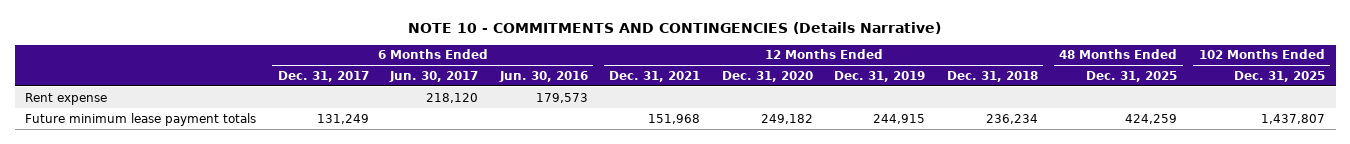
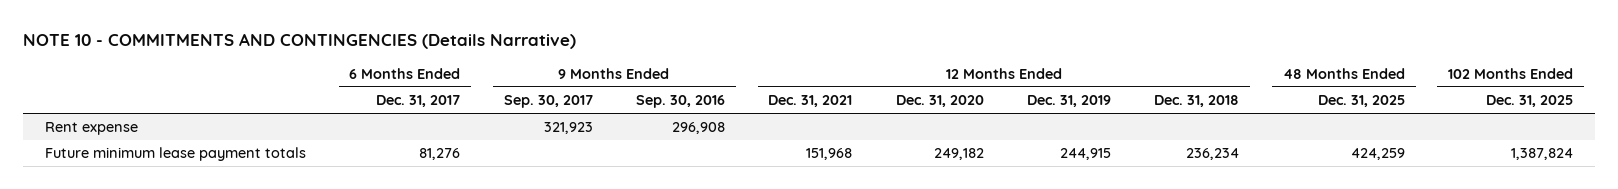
- | 6 Months Ended Dec. 31, 2017 | 6 Months Ended Jun. 30, 2017 | 6 Months Ended Jun. 30, 2016 | 12 Months Ended Dec. 31, 2021 | 12 Months Ended Dec. 31, 2020 | 12 Months Ended Dec. 31, 2019 | 12 Months Ended Dec. 31, 2018 | 48 Months Ended Dec. 31, 2025 | 102 Months Ended Dec. 31, 2025
+ | 6 Months Ended Dec. 31, 2017 | 9 Months Ended Sep. 30, 2017 | 9 Months Ended Sep. 30, 2016 | 12 Months Ended Dec. 31, 2021 | 12 Months Ended Dec. 31, 2020 | 12 Months Ended Dec. 31, 2019 | 12 Months Ended Dec. 31, 2018 | 48 Months Ended Dec. 31, 2025 | 102 Months Ended Dec. 31, 2025
- Future minimum lease payment totals | 131,249 | | | 151,968 | 249,182 | 244,915 | 236,234 | 424,259 | 1,437,807
+ Future minimum lease payment totals | 81,276 | | | 151,968 | 249,182 | 244,915 | 236,234 | 424,259 | 1,387,824

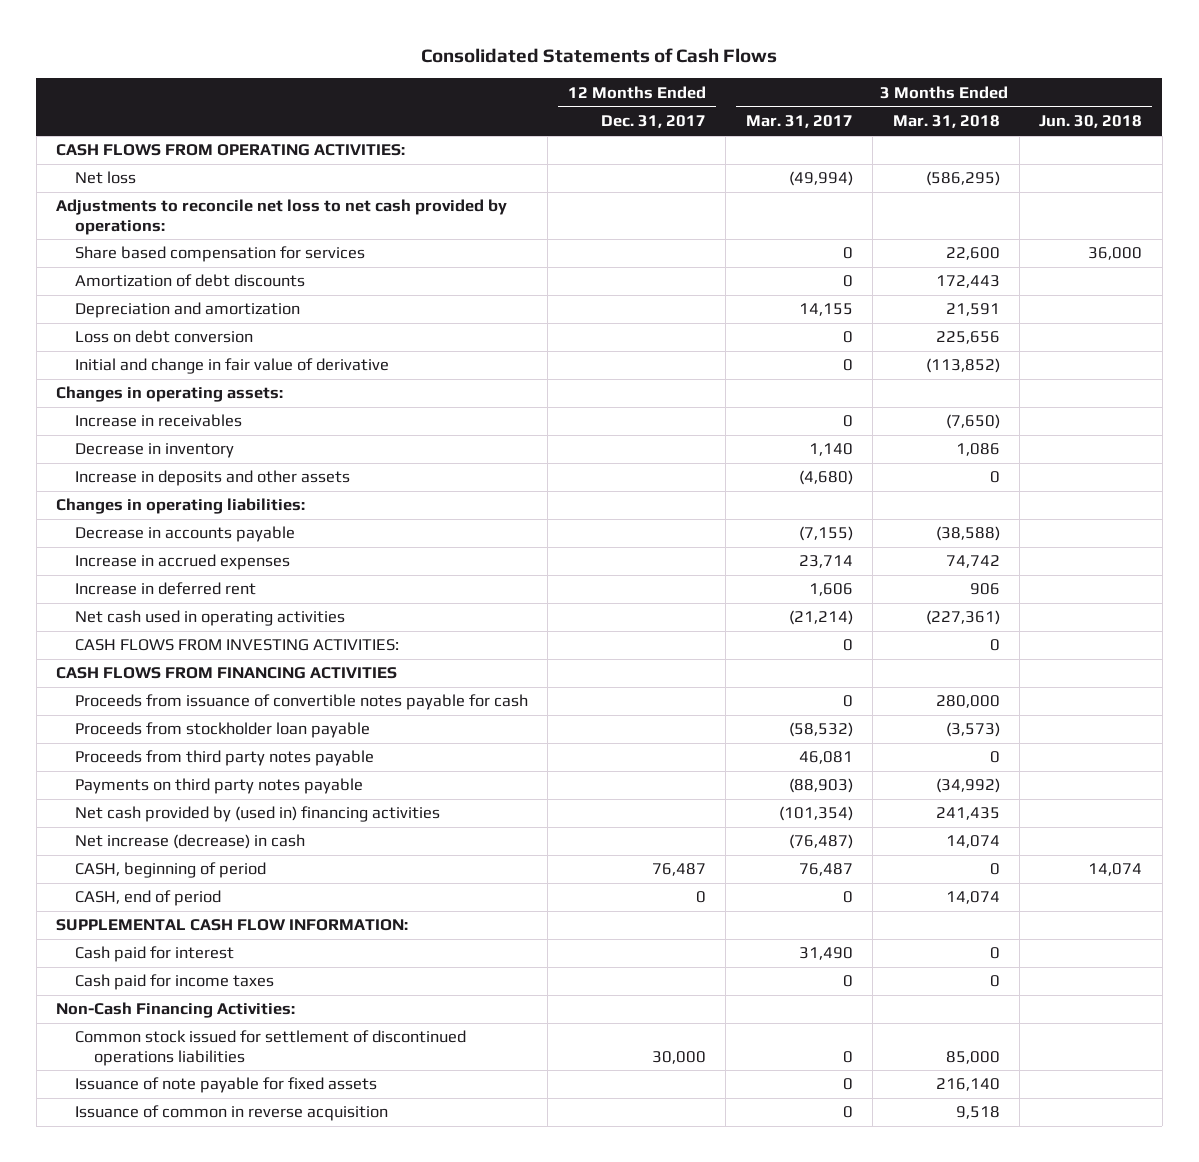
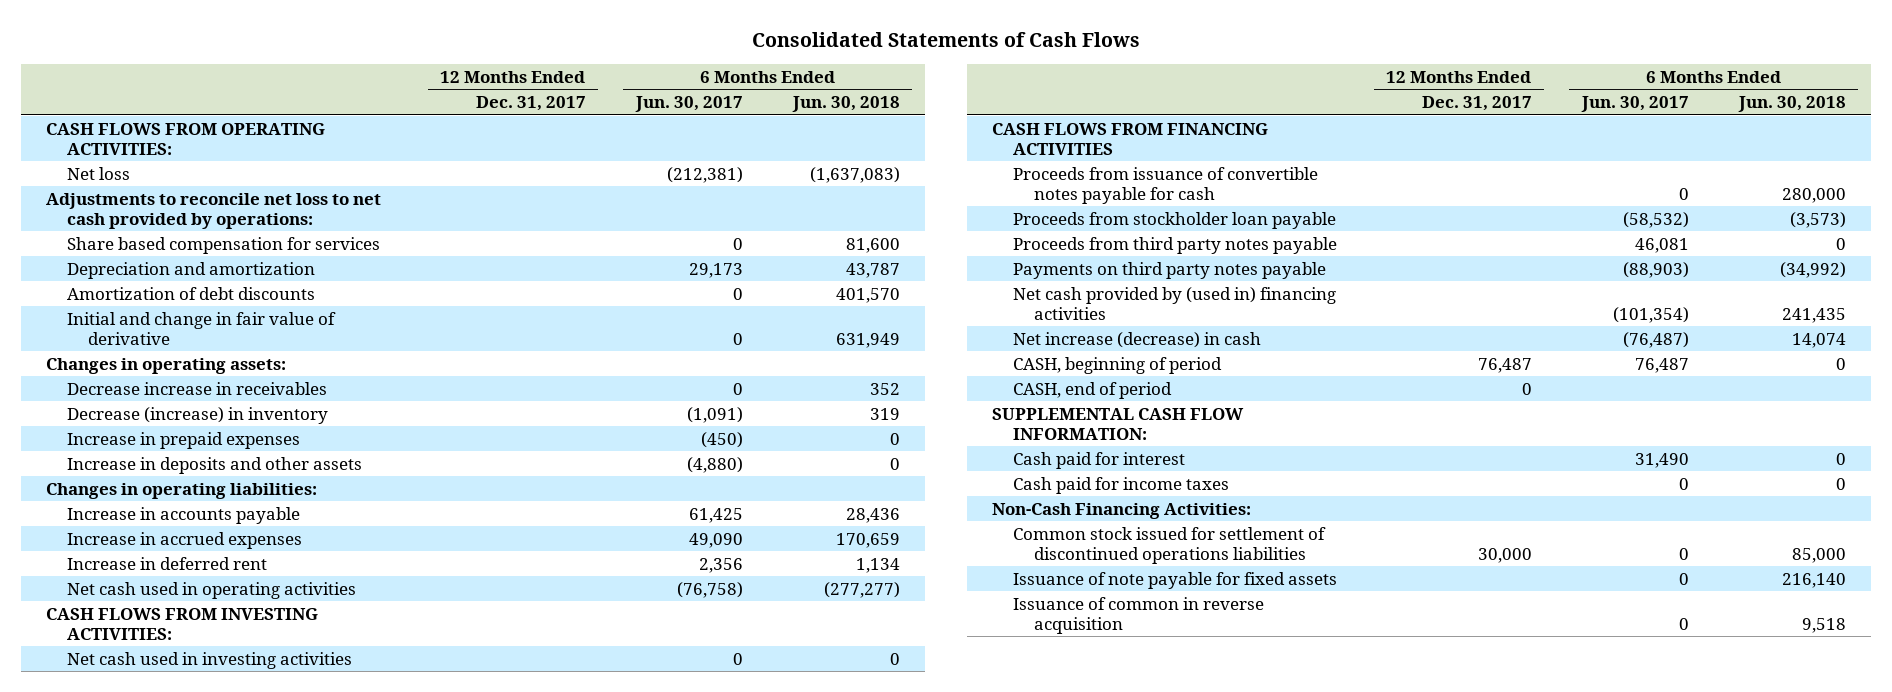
- | 12 Months Ended Dec. 31, 2017 | 3 Months Ended Mar. 31, 2017 | 3 Months Ended Mar. 31, 2018 | 3 Months Ended Jun. 30, 2018
+ | 12 Months Ended Dec. 31, 2017 | 6 Months Ended Jun. 30, 2017 | 6 Months Ended Jun. 30, 2018
- Loss on debt conversion | | 0 | 225,656 |
moved down: Amortization of debt discounts | | 0 | 401,570
- Increase in receivables | | 0 | (7,650) |
- Decrease in inventory | | 1,140 | 1,086 |
+ Decrease increase in receivables | | 0 | 352
+ Decrease (increase) in inventory | | (1,091) | 319
+ Increase in prepaid expenses | | (450) | 0
- Decrease in accounts payable | | (7,155) | (38,588) |
+ Increase in accounts payable | | 61,425 | 28,436
+ Net cash used in investing activities | | 0 | 0

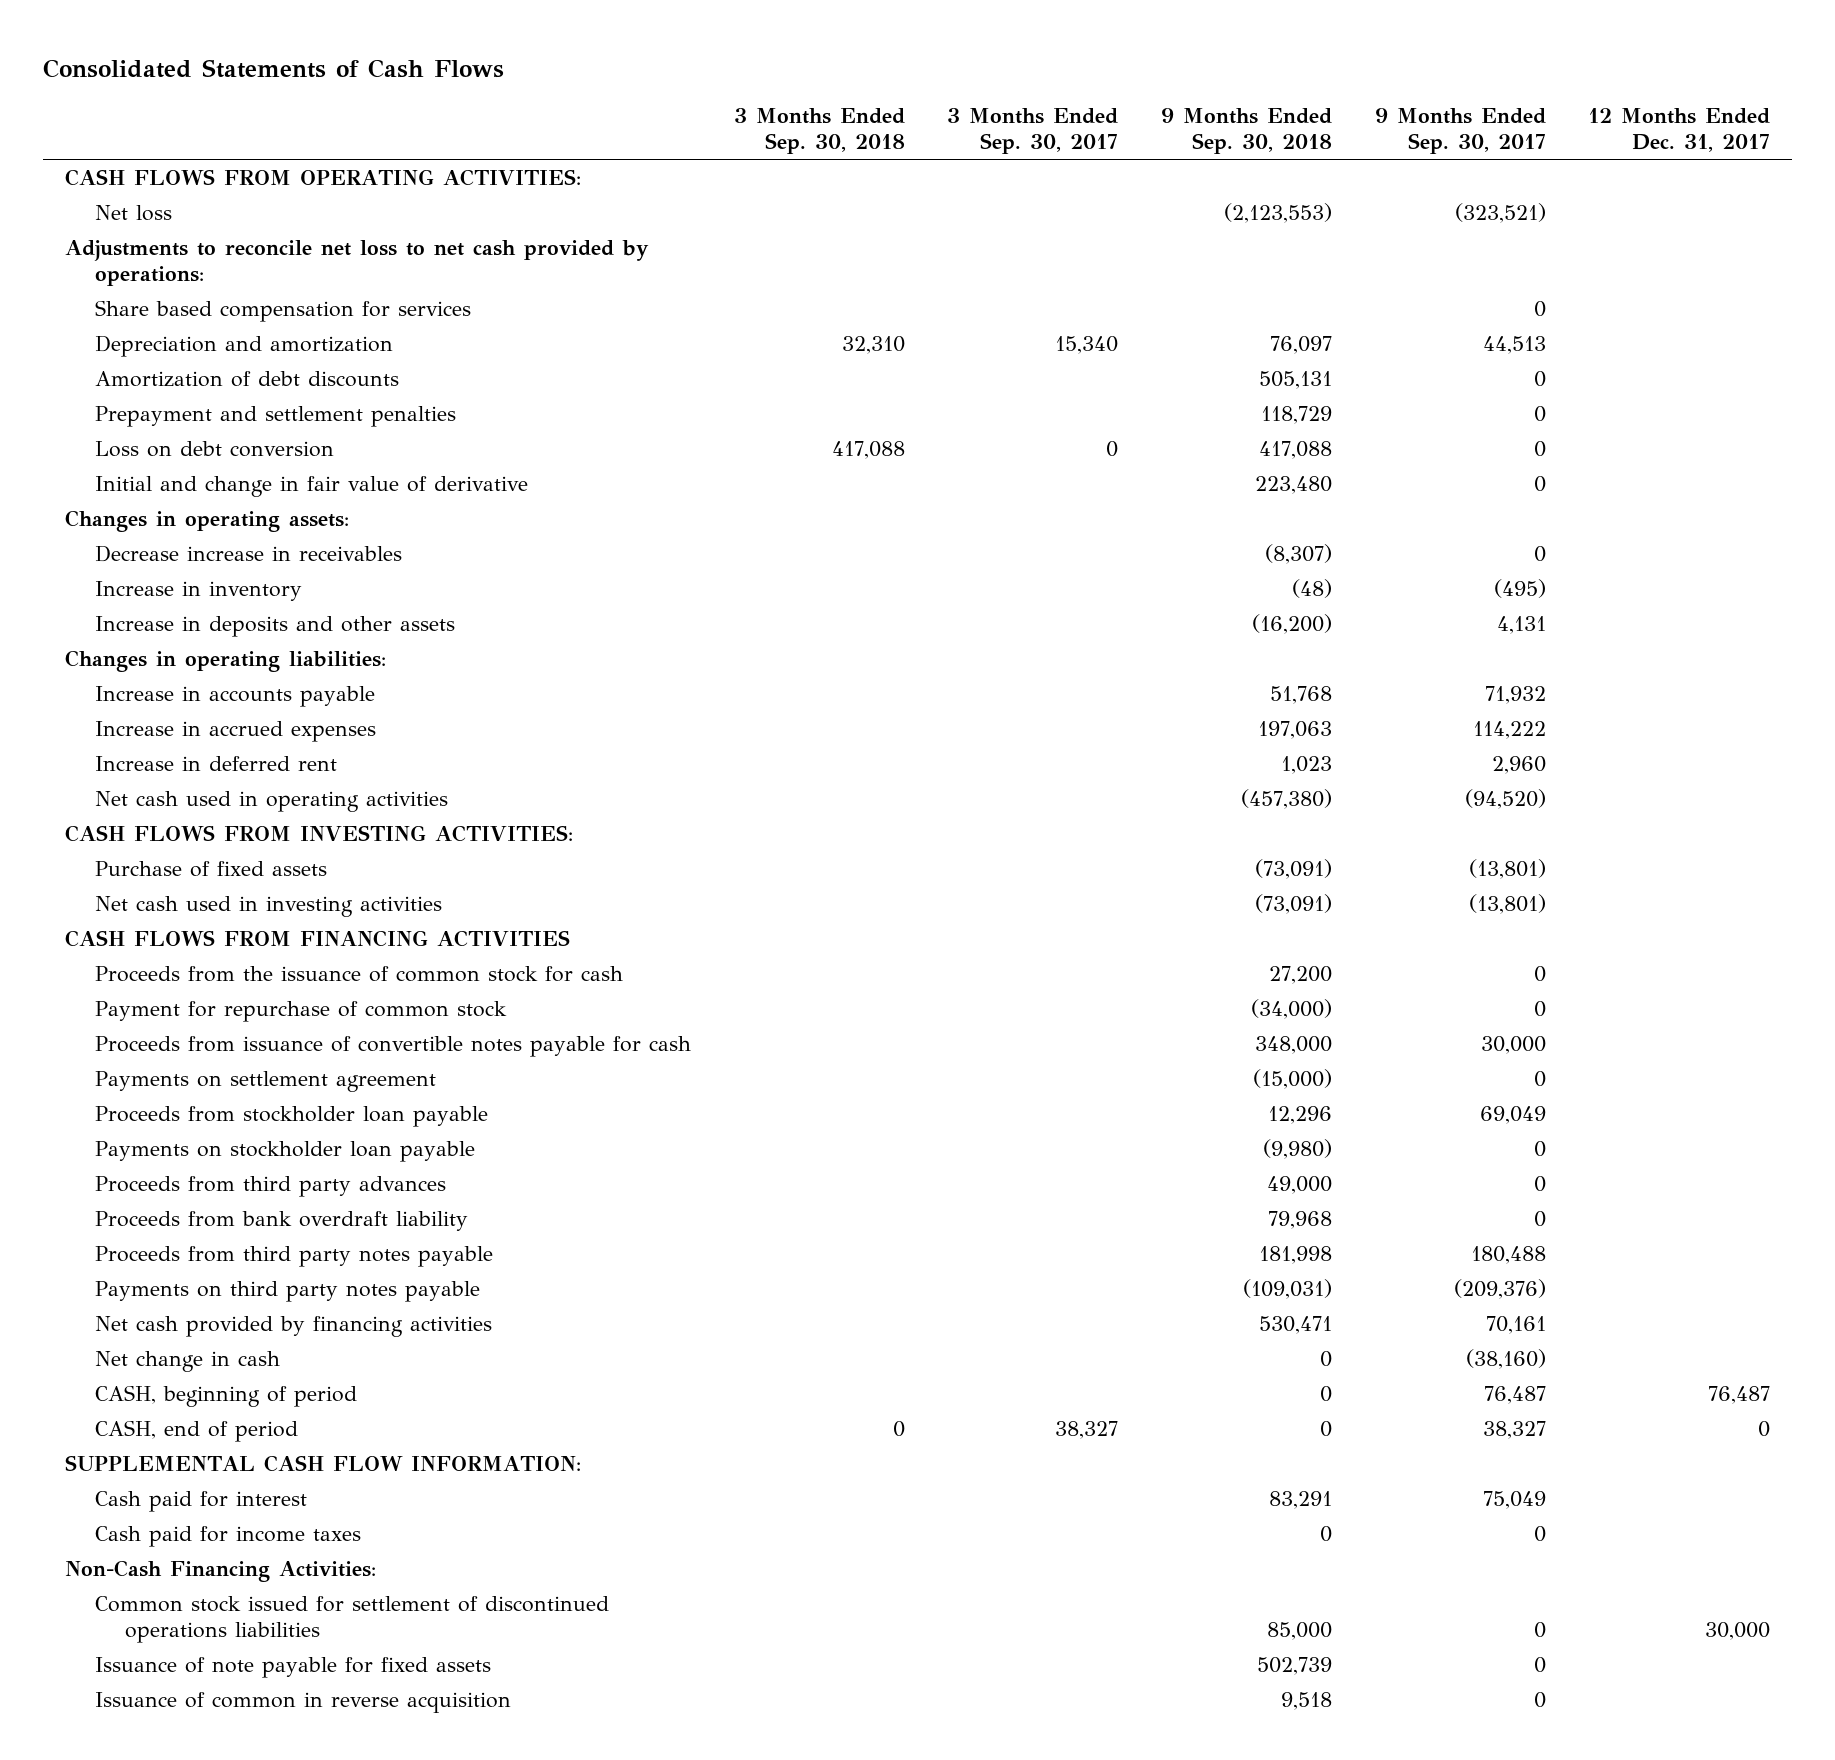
- | 12 Months Ended Dec. 31, 2017 | 6 Months Ended Jun. 30, 2017 | 6 Months Ended Jun. 30, 2018
+ | 3 Months Ended Sep. 30, 2018 | 3 Months Ended Sep. 30, 2017 | 9 Months Ended Sep. 30, 2018 | 9 Months Ended Sep. 30, 2017 | 12 Months Ended Dec. 31, 2017
+ Prepayment and settlement penalties | | | 118,729 | 0 |
+ Loss on debt conversion | 417,088 | 0 | 417,088 | 0 |
- Decrease (increase) in inventory | | (1,091) | 319
- Increase in prepaid expenses | | (450) | 0
+ Increase in inventory | | | (48) | (495) |
+ Purchase of fixed assets | | | (73,091) | (13,801) |
+ Proceeds from the issuance of common stock for cash | | | 27,200 | 0 |
+ Payment for repurchase of common stock | | | (34,000) | 0 |
+ Payments on settlement agreement | | | (15,000) | 0 |
+ Payments on stockholder loan payable | | | (9,980) | 0 |
+ Proceeds from third party advances | | | 49,000 | 0 |
+ Proceeds from bank overdraft liability | | | 79,968 | 0 |
- Net cash provided by (used in) financing activities | | (101,354) | 241,435
- Net increase (decrease) in cash | | (76,487) | 14,074
+ Net cash provided by financing activities | | | 530,471 | 70,161 |
+ Net change in cash | | | 0 | (38,160) |

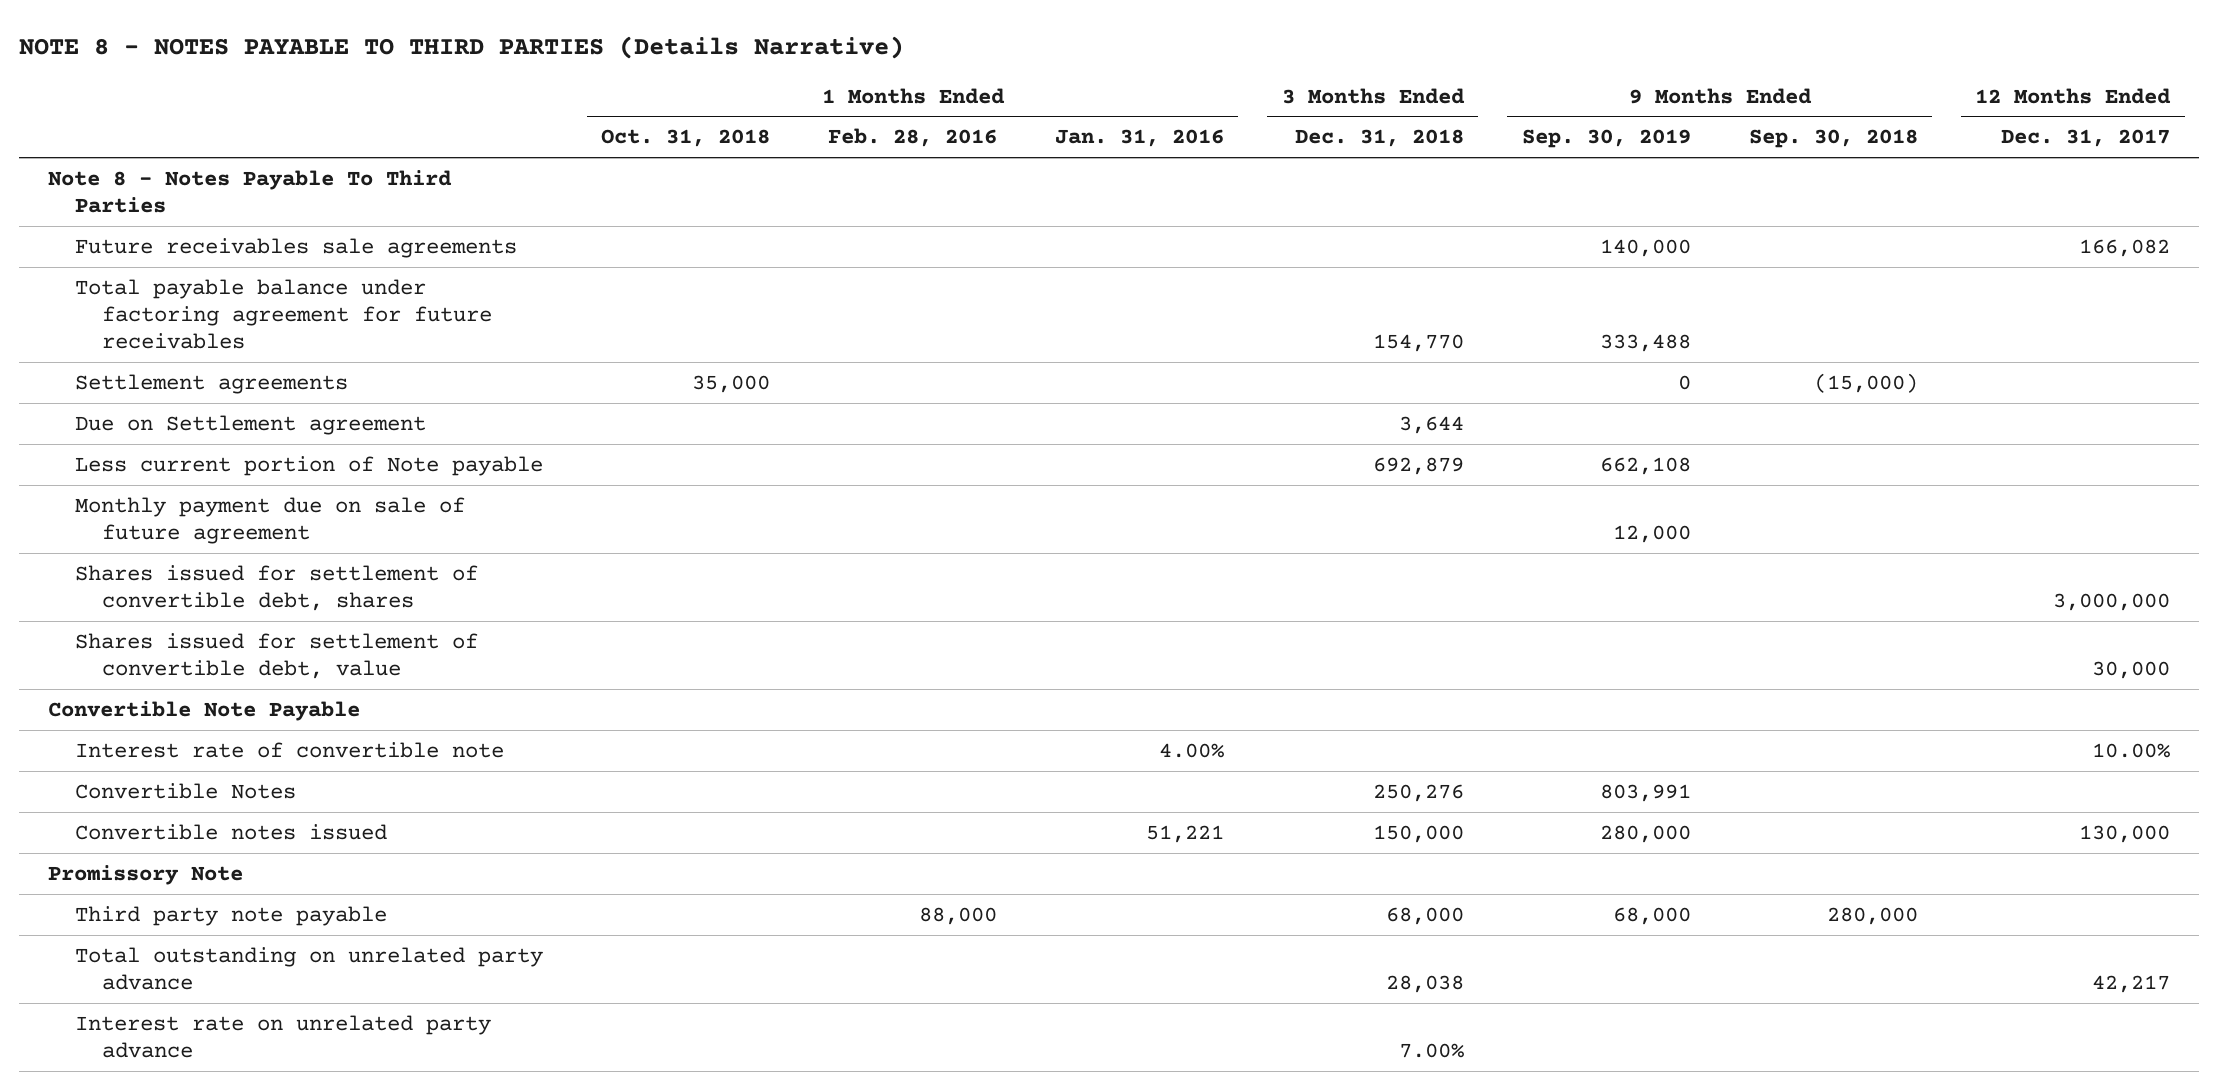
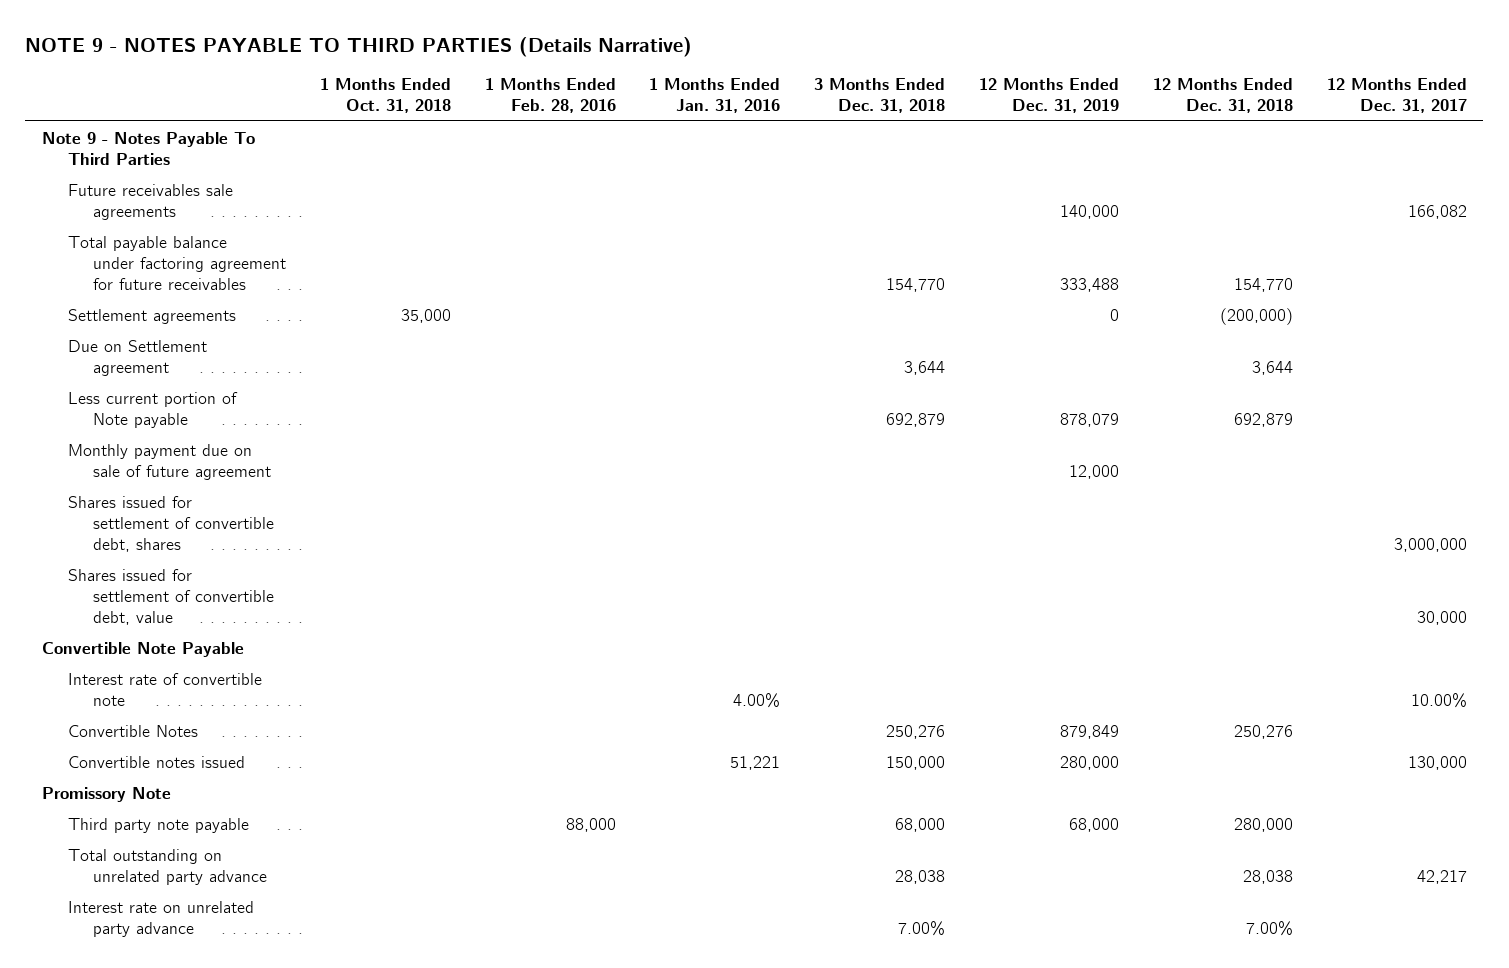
- NOTE 8 - NOTES PAYABLE TO THIRD PARTIES (Details Narrative)
+ NOTE 9 - NOTES PAYABLE TO THIRD PARTIES (Details Narrative)
- | 1 Months Ended Oct. 31, 2018 | 1 Months Ended Feb. 28, 2016 | 1 Months Ended Jan. 31, 2016 | 3 Months Ended Dec. 31, 2018 | 9 Months Ended Sep. 30, 2019 | 9 Months Ended Sep. 30, 2018 | 12 Months Ended Dec. 31, 2017
+ | 1 Months Ended Oct. 31, 2018 | 1 Months Ended Feb. 28, 2016 | 1 Months Ended Jan. 31, 2016 | 3 Months Ended Dec. 31, 2018 | 12 Months Ended Dec. 31, 2019 | 12 Months Ended Dec. 31, 2018 | 12 Months Ended Dec. 31, 2017
- Note 8 - Notes Payable To Third Parties
+ Note 9 - Notes Payable To Third Parties

